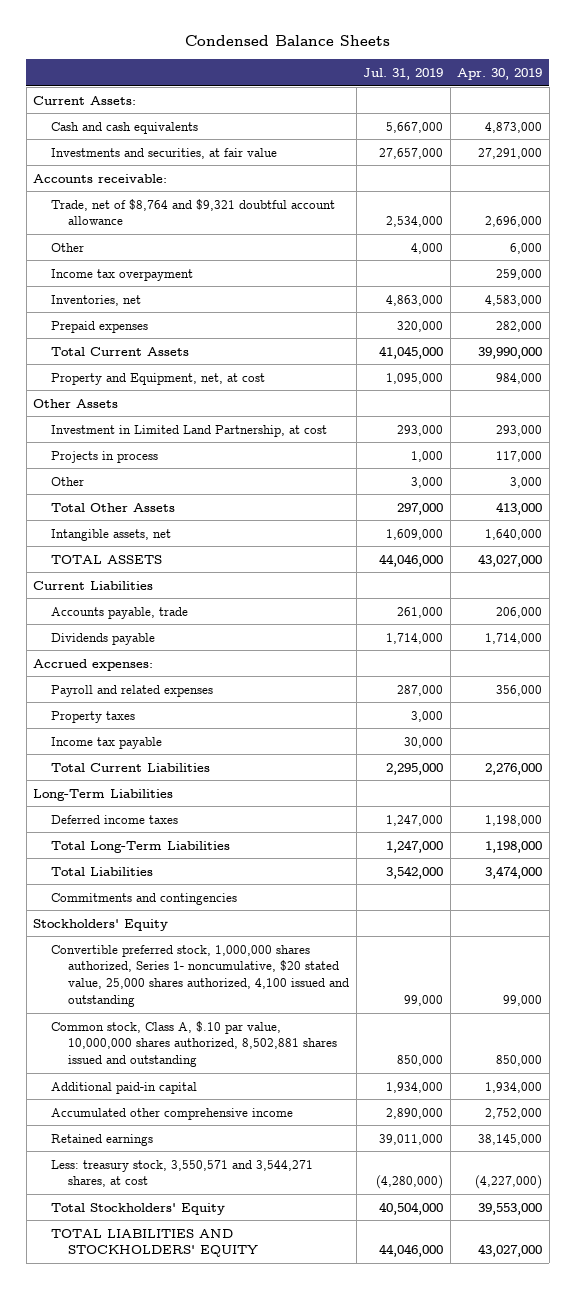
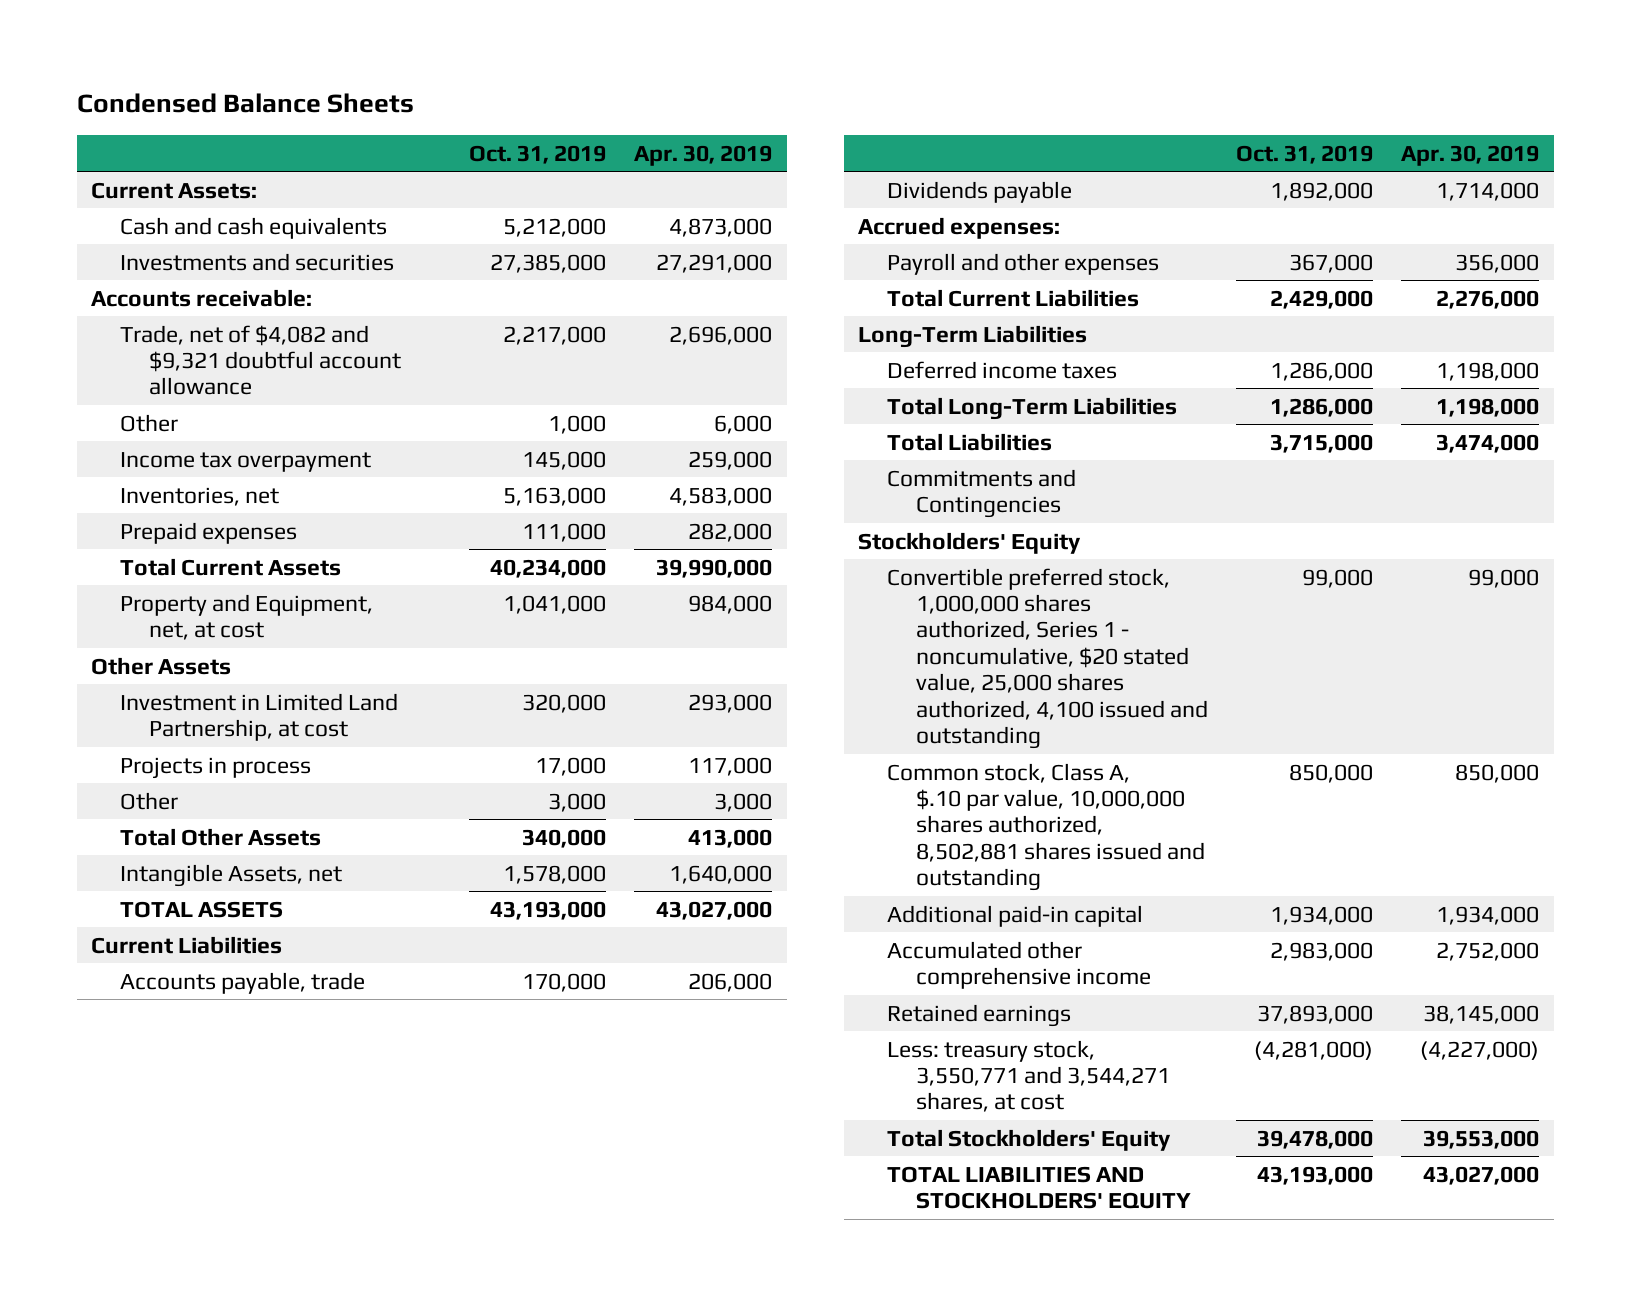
- | Jul. 31, 2019 | Apr. 30, 2019
+ | Oct. 31, 2019 | Apr. 30, 2019
- Investments and securities, at fair value | 27,657,000 | 27,291,000
+ Investments and securities | 27,385,000 | 27,291,000
- Trade, net of $8,764 and $9,321 doubtful account allowance | 2,534,000 | 2,696,000
+ Trade, net of $4,082 and $9,321 doubtful account allowance | 2,217,000 | 2,696,000
- Intangible assets, net | 1,609,000 | 1,640,000
+ Intangible Assets, net | 1,578,000 | 1,640,000
- Payroll and related expenses | 287,000 | 356,000
- Property taxes | 3,000 |
- Income tax payable | 30,000 |
+ Payroll and other expenses | 367,000 | 356,000
- Commitments and contingencies
+ Commitments and Contingencies
- Convertible preferred stock, 1,000,000 shares authorized, Series 1- noncumulative, $20 stated value, 25,000 shares authorized, 4,100 issued and outstanding | 99,000 | 99,000
+ Convertible preferred stock, 1,000,000 shares authorized, Series 1 - noncumulative, $20 stated value, 25,000 shares authorized, 4,100 issued and outstanding | 99,000 | 99,000
- Less: treasury stock, 3,550,571 and 3,544,271 shares, at cost | (4,280,000) | (4,227,000)
+ Less: treasury stock, 3,550,771 and 3,544,271 shares, at cost | (4,281,000) | (4,227,000)

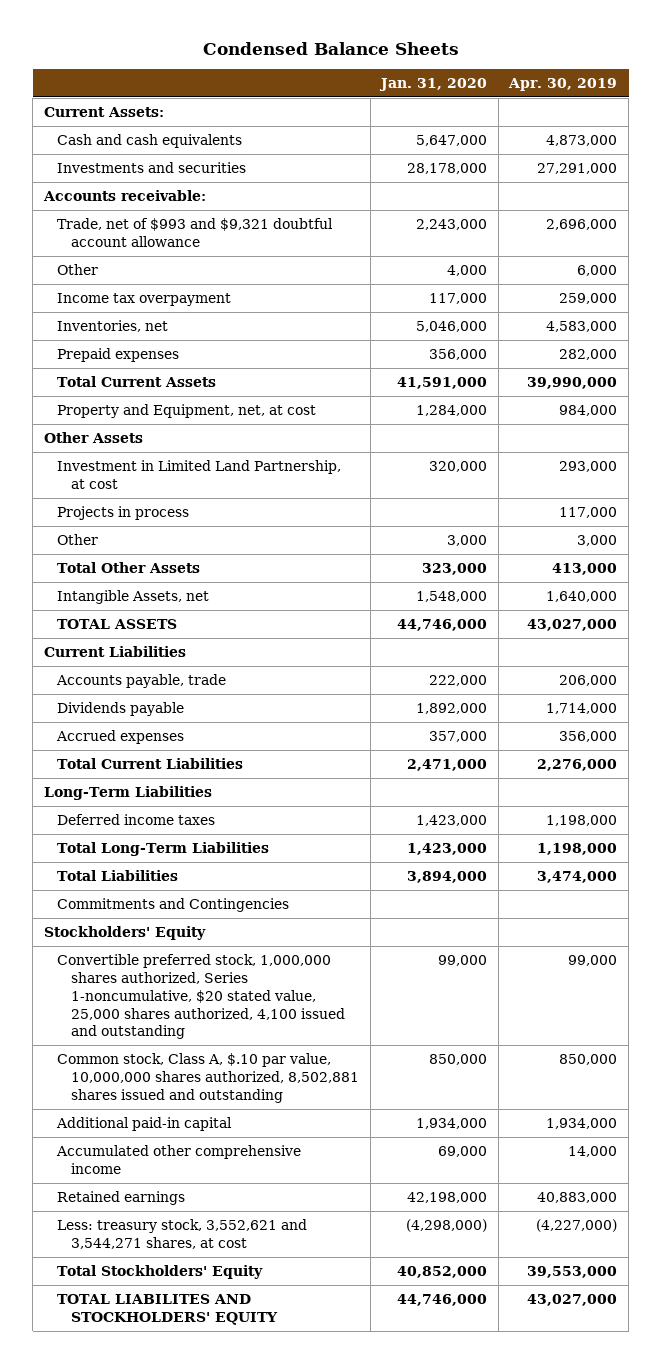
- | Oct. 31, 2019 | Apr. 30, 2019
+ | Jan. 31, 2020 | Apr. 30, 2019
- Trade, net of $4,082 and $9,321 doubtful account allowance | 2,217,000 | 2,696,000
+ Trade, net of $993 and $9,321 doubtful account allowance | 2,243,000 | 2,696,000
- Accrued expenses:
- Payroll and other expenses | 367,000 | 356,000
+ Accrued expenses | 357,000 | 356,000
- Convertible preferred stock, 1,000,000 shares authorized, Series 1 - noncumulative, $20 stated value, 25,000 shares authorized, 4,100 issued and outstanding | 99,000 | 99,000
+ Convertible preferred stock, 1,000,000 shares authorized, Series 1-noncumulative, $20 stated value, 25,000 shares authorized, 4,100 issued and outstanding | 99,000 | 99,000
- Accumulated other comprehensive income | 2,983,000 | 2,752,000
- Retained earnings | 37,893,000 | 38,145,000
- Less: treasury stock, 3,550,771 and 3,544,271 shares, at cost | (4,281,000) | (4,227,000)
+ Accumulated other comprehensive income | 69,000 | 14,000
+ Retained earnings | 42,198,000 | 40,883,000
+ Less: treasury stock, 3,552,621 and 3,544,271 shares, at cost | (4,298,000) | (4,227,000)
- TOTAL LIABILITIES AND STOCKHOLDERS' EQUITY | 43,193,000 | 43,027,000
+ TOTAL LIABILITES AND STOCKHOLDERS' EQUITY | 44,746,000 | 43,027,000

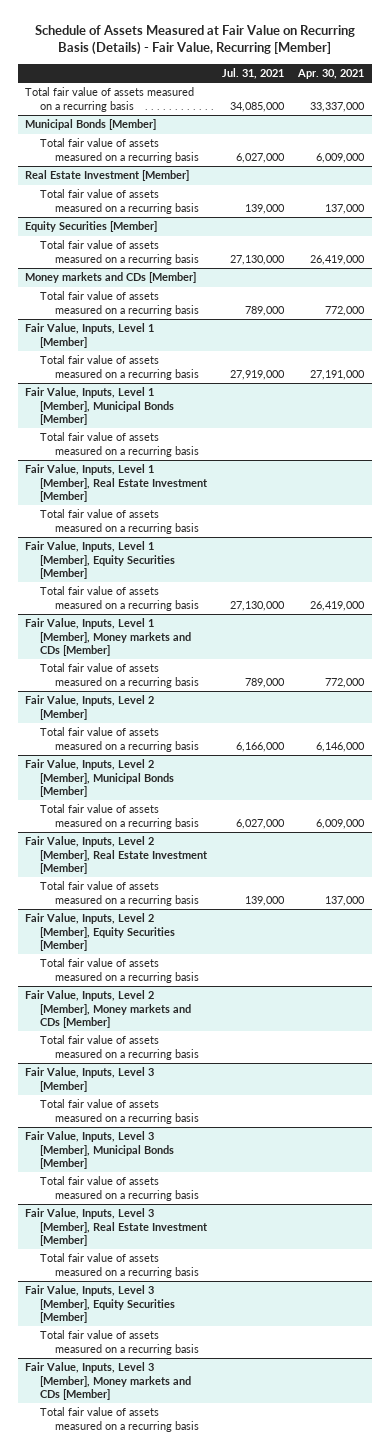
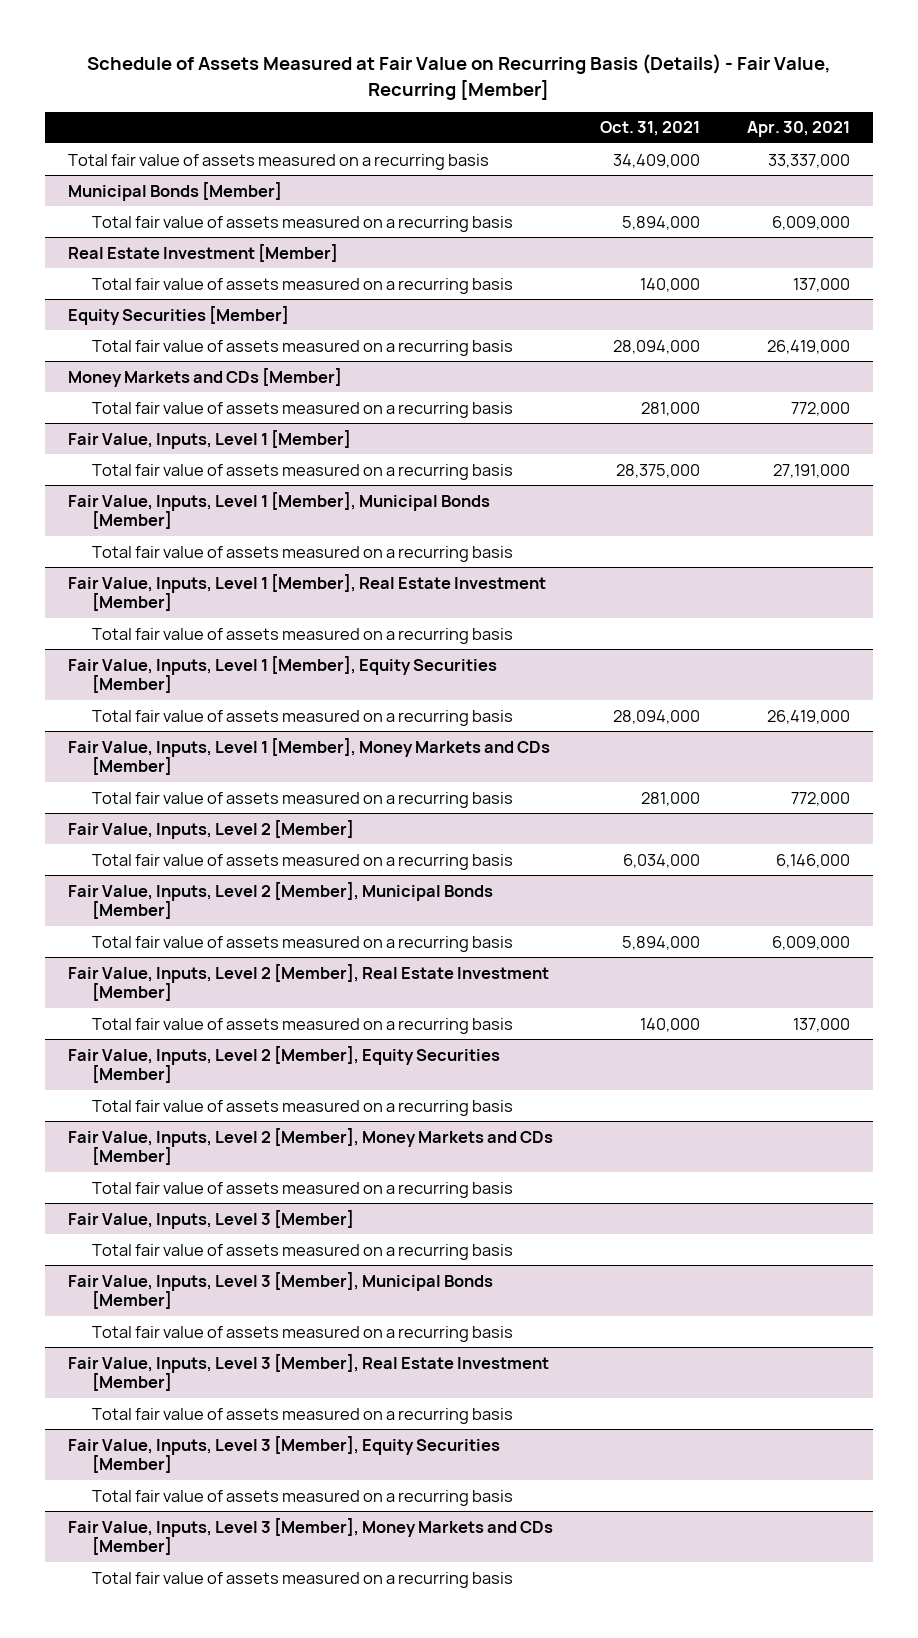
- | Jul. 31, 2021 | Apr. 30, 2021
+ | Oct. 31, 2021 | Apr. 30, 2021
- Money markets and CDs [Member]
+ Money Markets and CDs [Member]
- Fair Value, Inputs, Level 1 [Member], Money markets and CDs [Member]
+ Fair Value, Inputs, Level 1 [Member], Money Markets and CDs [Member]
- Fair Value, Inputs, Level 2 [Member], Money markets and CDs [Member]
+ Fair Value, Inputs, Level 2 [Member], Money Markets and CDs [Member]
- Fair Value, Inputs, Level 3 [Member], Money markets and CDs [Member]
+ Fair Value, Inputs, Level 3 [Member], Money Markets and CDs [Member]

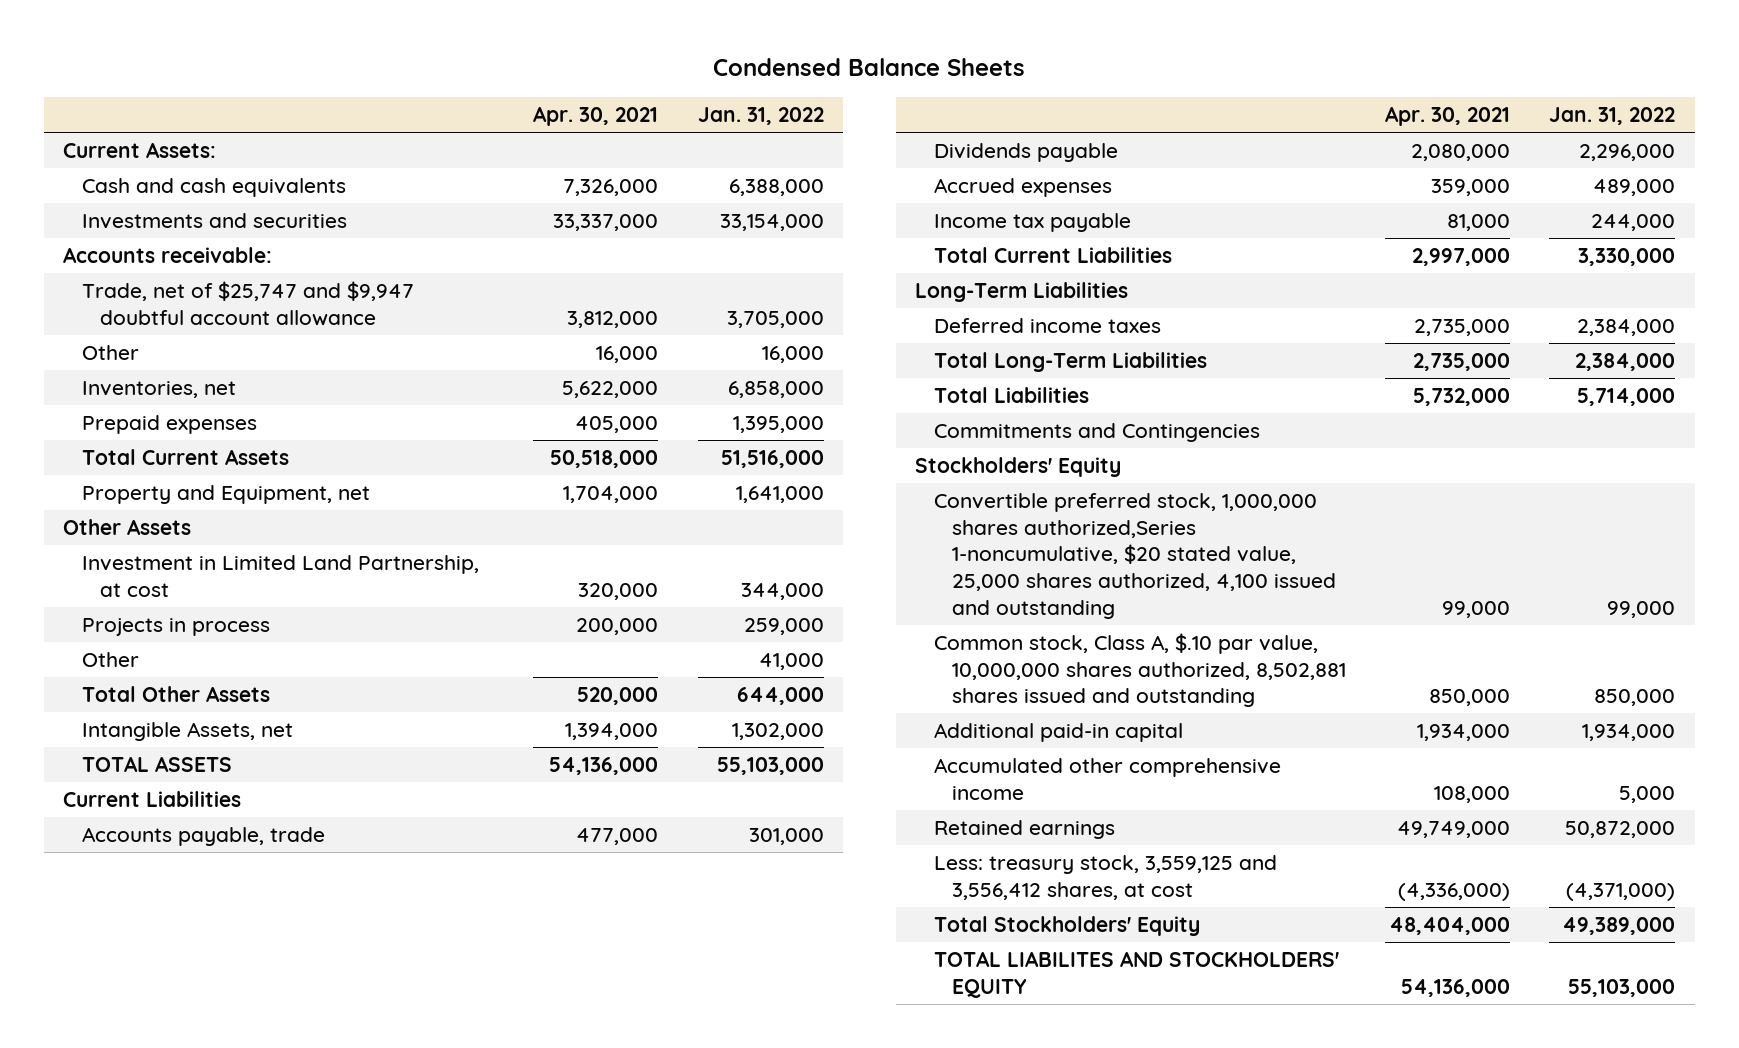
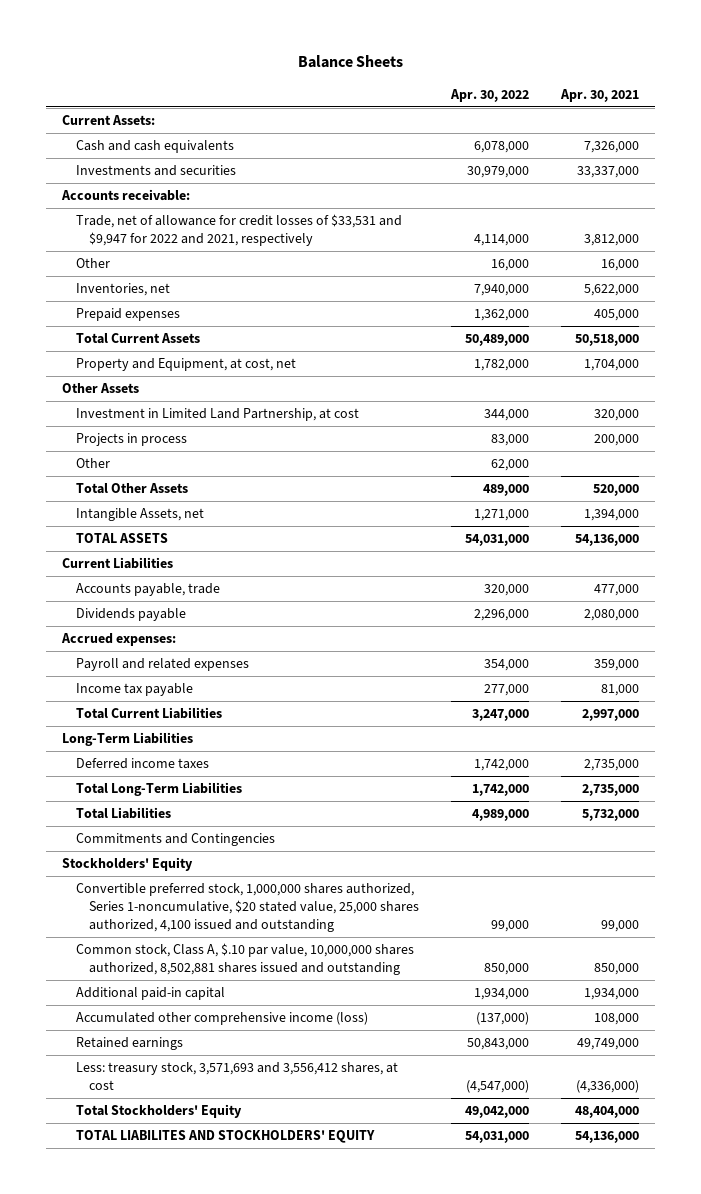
- Condensed Balance Sheets
+ Balance Sheets
- | Apr. 30, 2021 | Jan. 31, 2022
+ | Apr. 30, 2022 | Apr. 30, 2021
- Trade, net of $25,747 and $9,947 doubtful account allowance | 3,812,000 | 3,705,000
+ Trade, net of allowance for credit losses of $33,531 and $9,947 for 2022 and 2021, respectively | 4,114,000 | 3,812,000
- Property and Equipment, net | 1,704,000 | 1,641,000
+ Property and Equipment, at cost, net | 1,782,000 | 1,704,000
- Accrued expenses | 359,000 | 489,000
+ Accrued expenses:
+ Payroll and related expenses | 354,000 | 359,000
- Convertible preferred stock, 1,000,000 shares authorized,Series 1-noncumulative, $20 stated value, 25,000 shares authorized, 4,100 issued and outstanding | 99,000 | 99,000
+ Convertible preferred stock, 1,000,000 shares authorized, Series 1-noncumulative, $20 stated value, 25,000 shares authorized, 4,100 issued and outstanding | 99,000 | 99,000
- Accumulated other comprehensive income | 108,000 | 5,000
+ Accumulated other comprehensive income (loss) | (137,000) | 108,000
- Less: treasury stock, 3,559,125 and 3,556,412 shares, at cost | (4,336,000) | (4,371,000)
+ Less: treasury stock, 3,571,693 and 3,556,412 shares, at cost | (4,547,000) | (4,336,000)

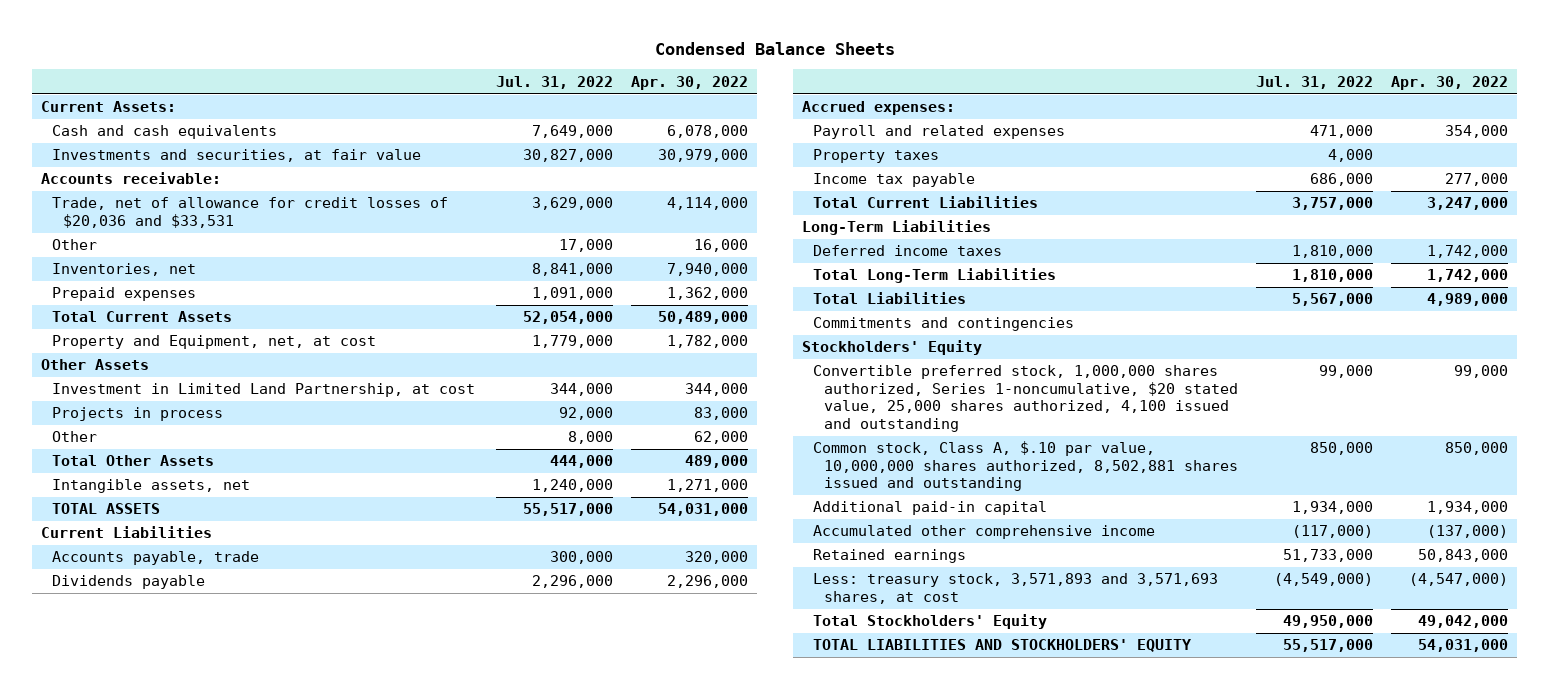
- Balance Sheets
+ Condensed Balance Sheets
- | Apr. 30, 2022 | Apr. 30, 2021
+ | Jul. 31, 2022 | Apr. 30, 2022
- Investments and securities | 30,979,000 | 33,337,000
+ Investments and securities, at fair value | 30,827,000 | 30,979,000
- Trade, net of allowance for credit losses of $33,531 and $9,947 for 2022 and 2021, respectively | 4,114,000 | 3,812,000
+ Trade, net of allowance for credit losses of $20,036 and $33,531 | 3,629,000 | 4,114,000
- Property and Equipment, at cost, net | 1,782,000 | 1,704,000
+ Property and Equipment, net, at cost | 1,779,000 | 1,782,000
- Intangible Assets, net | 1,271,000 | 1,394,000
+ Intangible assets, net | 1,240,000 | 1,271,000
+ Property taxes | 4,000 |
- Commitments and Contingencies
+ Commitments and contingencies
- Accumulated other comprehensive income (loss) | (137,000) | 108,000
+ Accumulated other comprehensive income | (117,000) | (137,000)
- Less: treasury stock, 3,571,693 and 3,556,412 shares, at cost | (4,547,000) | (4,336,000)
+ Less: treasury stock, 3,571,893 and 3,571,693 shares, at cost | (4,549,000) | (4,547,000)
- TOTAL LIABILITES AND STOCKHOLDERS' EQUITY | 54,031,000 | 54,136,000
+ TOTAL LIABILITIES AND STOCKHOLDERS' EQUITY | 55,517,000 | 54,031,000

